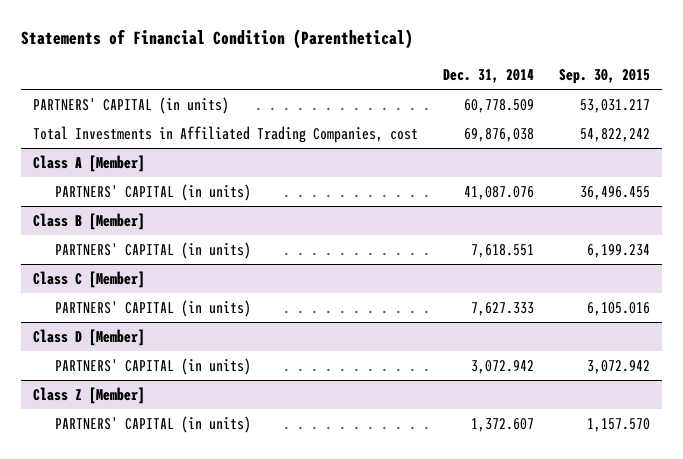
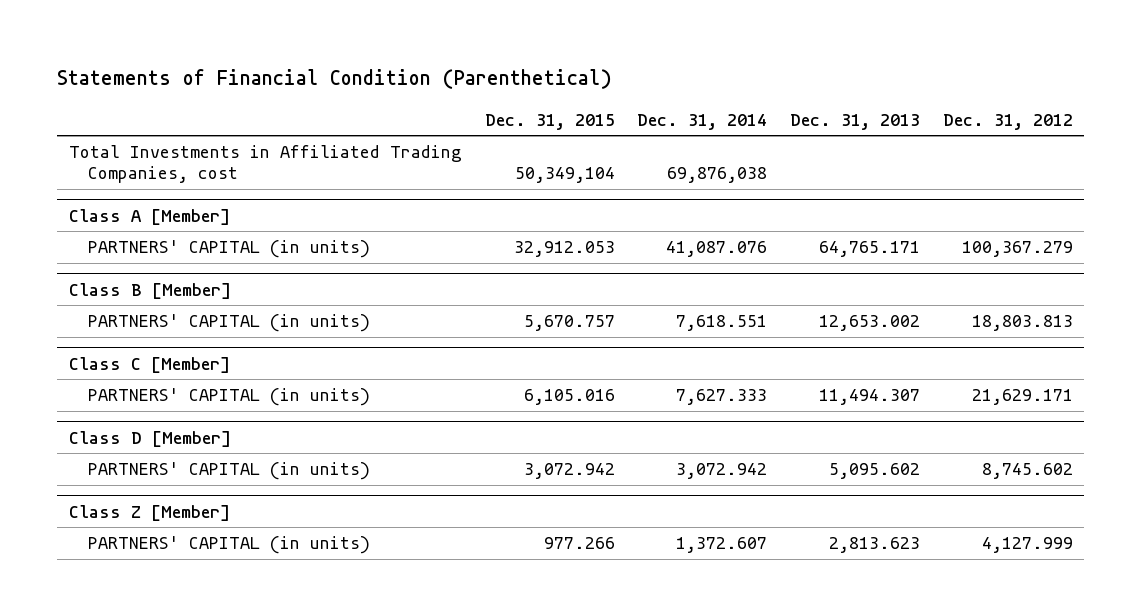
- | Dec. 31, 2014 | Sep. 30, 2015
+ | Dec. 31, 2015 | Dec. 31, 2014 | Dec. 31, 2013 | Dec. 31, 2012
- PARTNERS' CAPITAL (in units) | 60,778.509 | 53,031.217

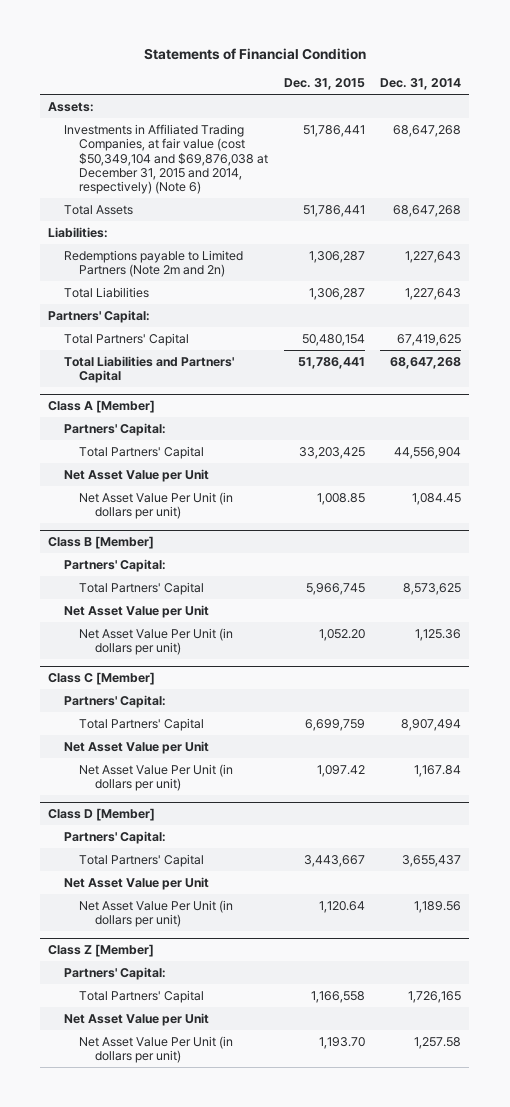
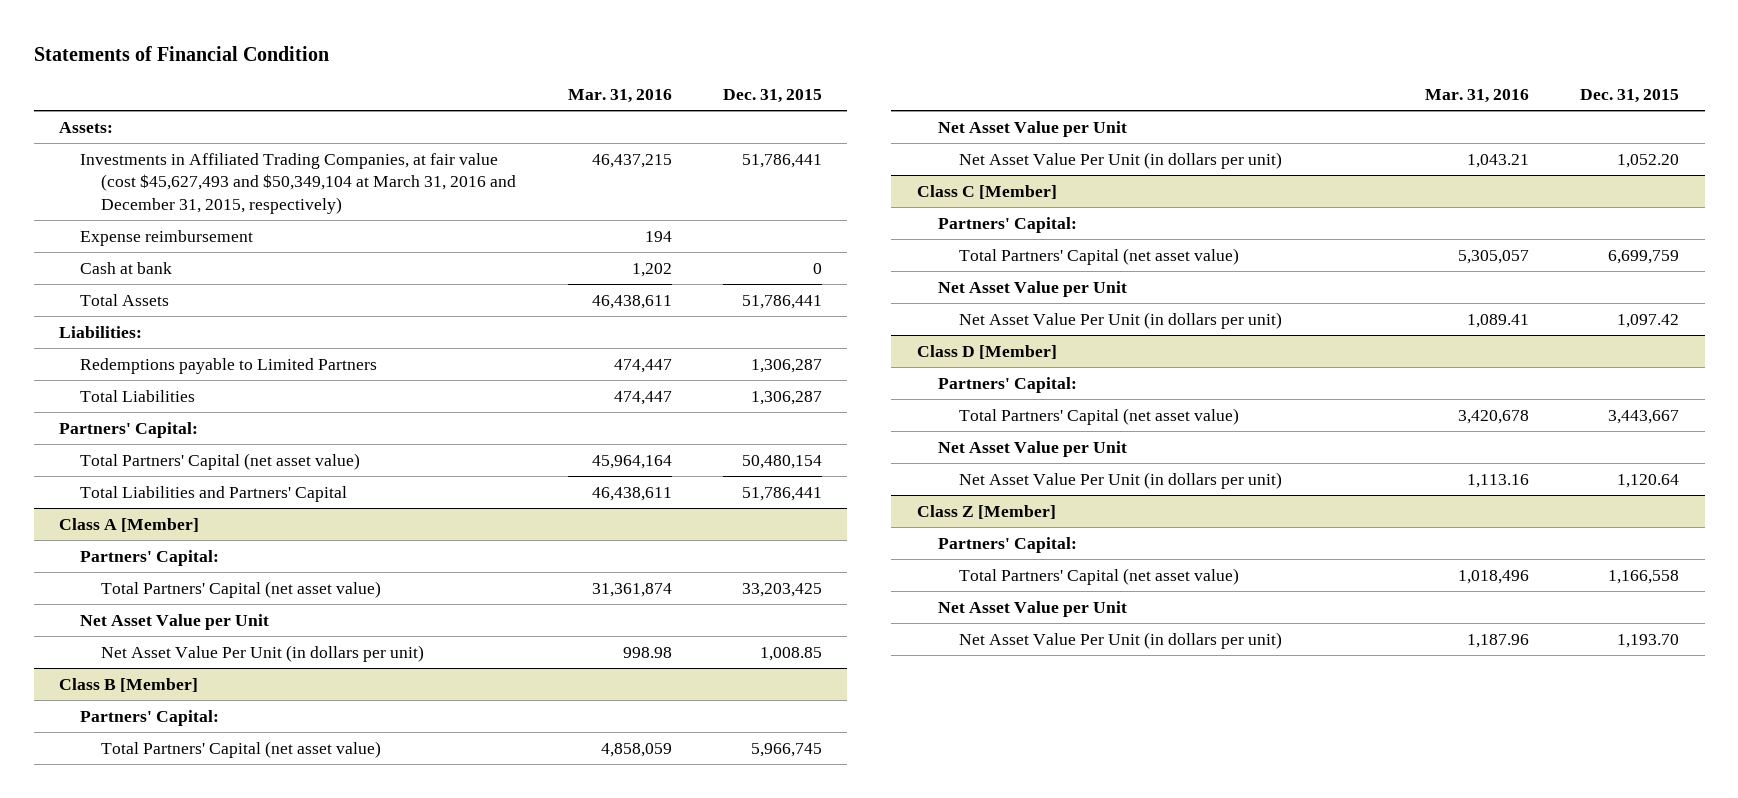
- | Dec. 31, 2015 | Dec. 31, 2014
+ | Mar. 31, 2016 | Dec. 31, 2015
- Investments in Affiliated Trading Companies, at fair value (cost $50,349,104 and $69,876,038 at December 31, 2015 and 2014, respectively) (Note 6) | 51,786,441 | 68,647,268
+ Investments in Affiliated Trading Companies, at fair value (cost $45,627,493 and $50,349,104 at March 31, 2016 and December 31, 2015, respectively) | 46,437,215 | 51,786,441
+ Expense reimbursement | 194 |
+ Cash at bank | 1,202 | 0
- Redemptions payable to Limited Partners (Note 2m and 2n) | 1,306,287 | 1,227,643
+ Redemptions payable to Limited Partners | 474,447 | 1,306,287
- Total Partners' Capital | 50,480,154 | 67,419,625
+ Total Partners' Capital (net asset value) | 45,964,164 | 50,480,154
@ Class A [Member]
- Total Partners' Capital | 33,203,425 | 44,556,904
+ Total Partners' Capital (net asset value) | 31,361,874 | 33,203,425
@ Class B [Member]
- Total Partners' Capital | 5,966,745 | 8,573,625
+ Total Partners' Capital (net asset value) | 4,858,059 | 5,966,745
@ Class C [Member]
- Total Partners' Capital | 6,699,759 | 8,907,494
+ Total Partners' Capital (net asset value) | 5,305,057 | 6,699,759
@ Class D [Member]
- Total Partners' Capital | 3,443,667 | 3,655,437
+ Total Partners' Capital (net asset value) | 3,420,678 | 3,443,667
@ Class Z [Member]
- Total Partners' Capital | 1,166,558 | 1,726,165
+ Total Partners' Capital (net asset value) | 1,018,496 | 1,166,558

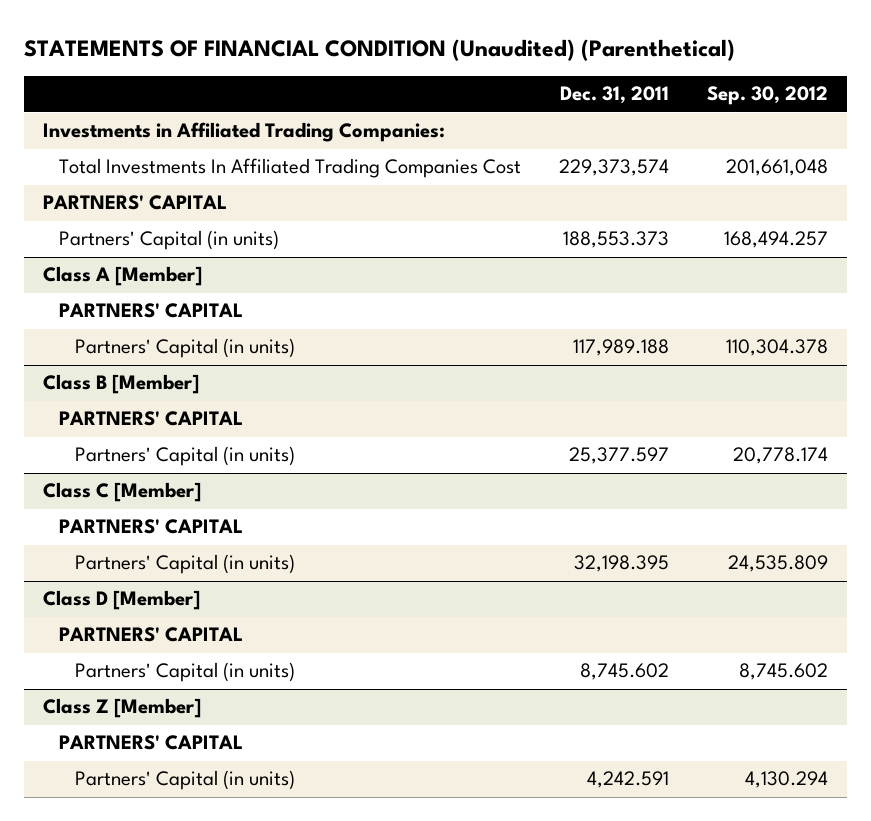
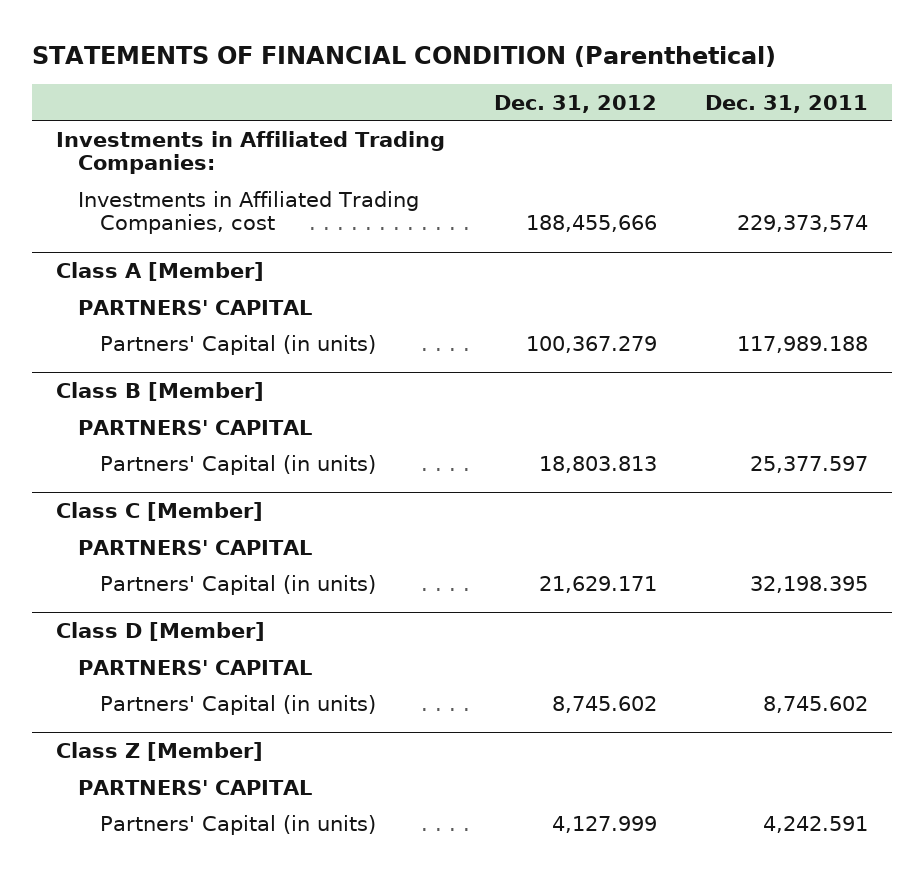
- STATEMENTS OF FINANCIAL CONDITION (Unaudited) (Parenthetical)
+ STATEMENTS OF FINANCIAL CONDITION (Parenthetical)
- | Dec. 31, 2011 | Sep. 30, 2012
+ | Dec. 31, 2012 | Dec. 31, 2011
- Total Investments In Affiliated Trading Companies Cost | 229,373,574 | 201,661,048
- PARTNERS' CAPITAL
- Partners' Capital (in units) | 188,553.373 | 168,494.257
+ Investments in Affiliated Trading Companies, cost | 188,455,666 | 229,373,574

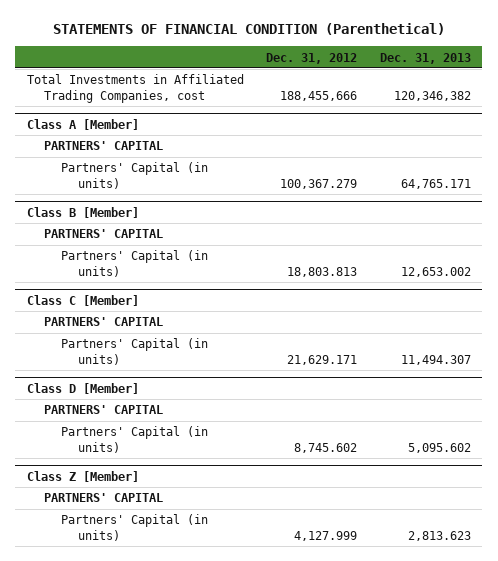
- | Dec. 31, 2012 | Dec. 31, 2011
+ | Dec. 31, 2012 | Dec. 31, 2013
- Investments in Affiliated Trading Companies:
- Investments in Affiliated Trading Companies, cost | 188,455,666 | 229,373,574
+ Total Investments in Affiliated Trading Companies, cost | 188,455,666 | 120,346,382

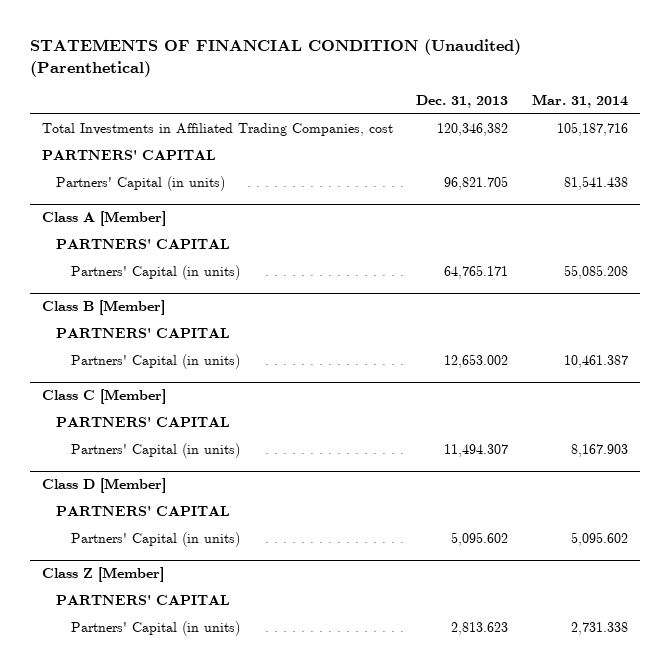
- STATEMENTS OF FINANCIAL CONDITION (Parenthetical)
+ STATEMENTS OF FINANCIAL CONDITION (Unaudited) (Parenthetical)
- | Dec. 31, 2012 | Dec. 31, 2013
+ | Dec. 31, 2013 | Mar. 31, 2014
+ PARTNERS' CAPITAL
+ Partners' Capital (in units) | 96,821.705 | 81,541.438

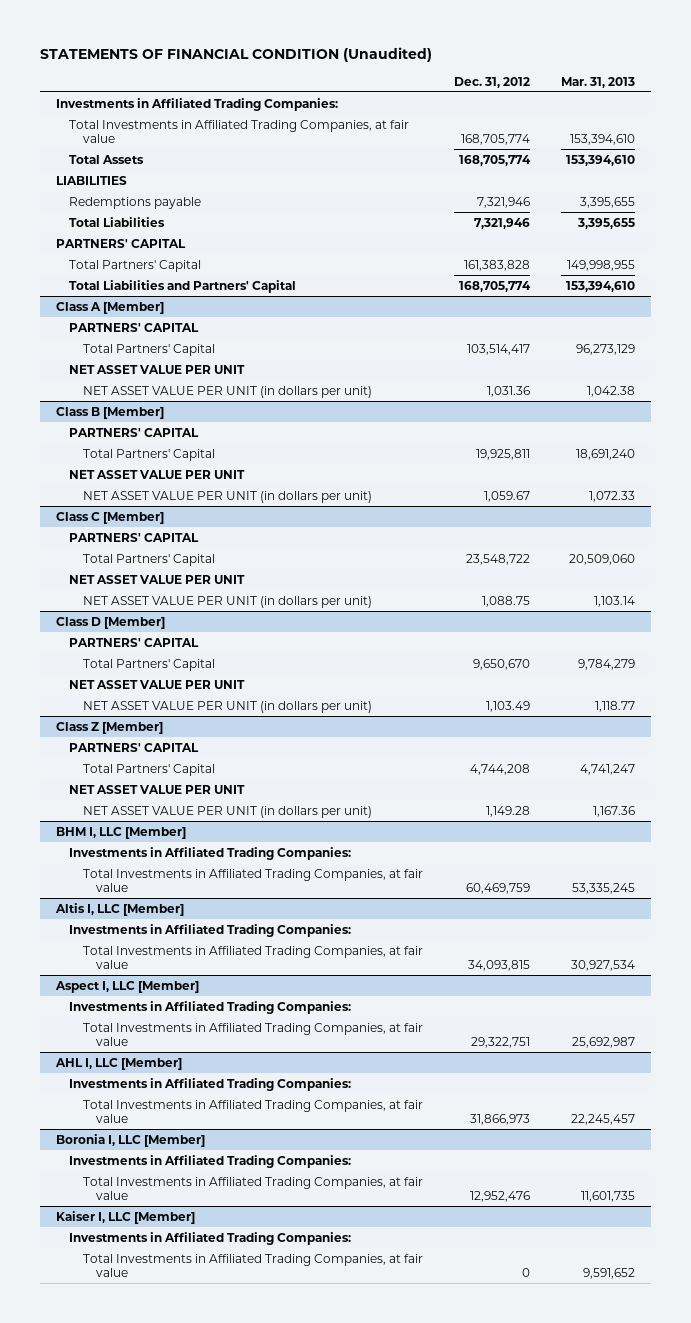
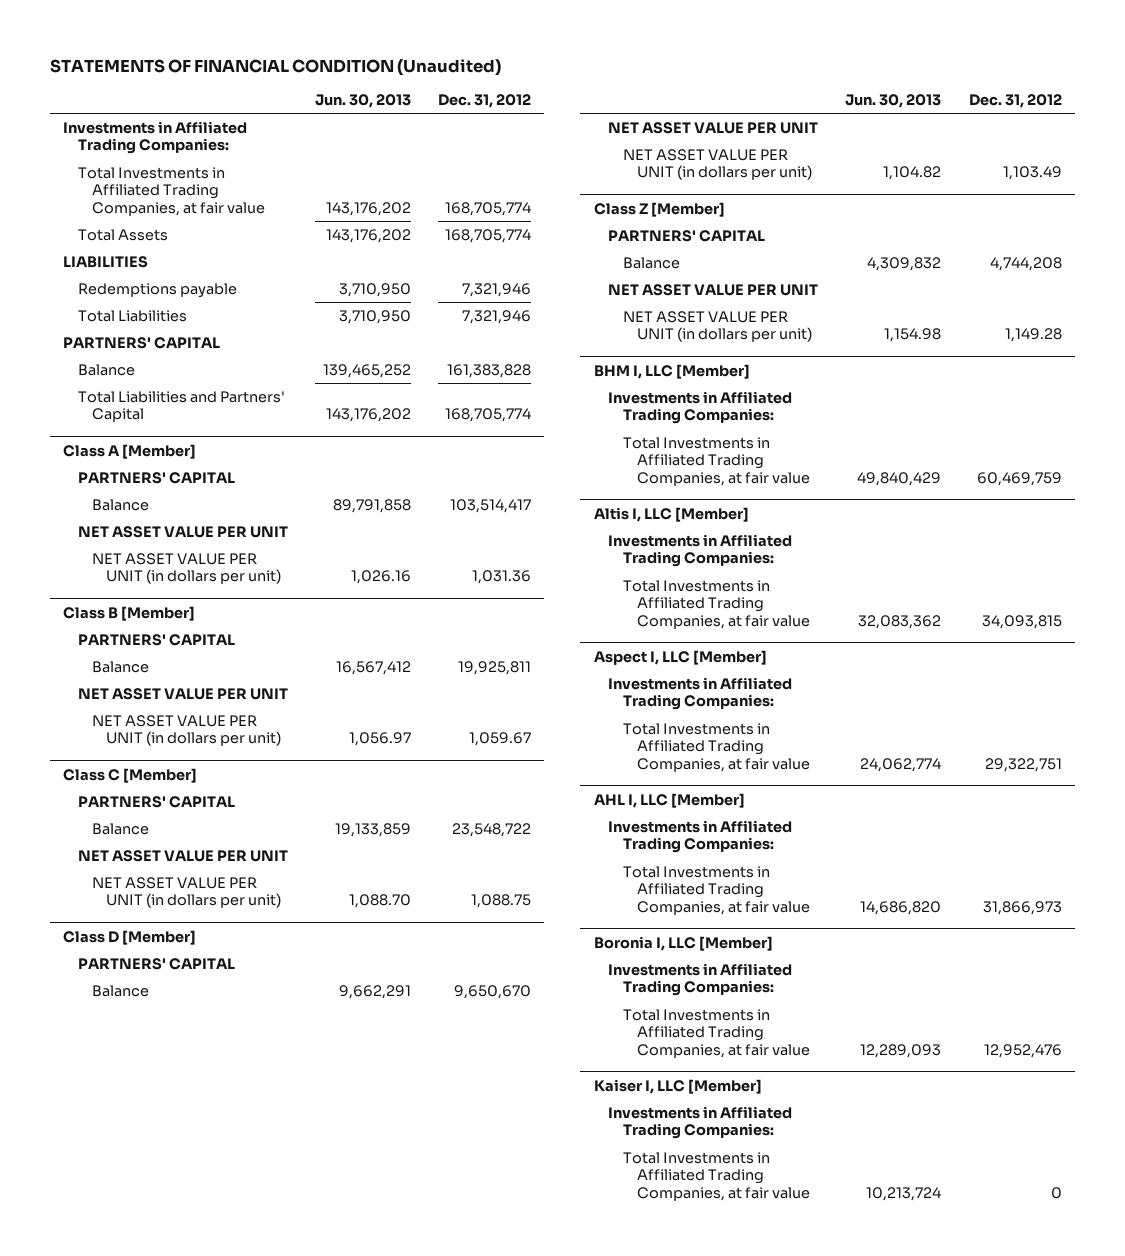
- | Dec. 31, 2012 | Mar. 31, 2013
+ | Jun. 30, 2013 | Dec. 31, 2012
- Total Partners' Capital | 161,383,828 | 149,998,955
+ Balance | 139,465,252 | 161,383,828
@ Class A [Member]
- Total Partners' Capital | 103,514,417 | 96,273,129
+ Balance | 89,791,858 | 103,514,417
@ Class B [Member]
- Total Partners' Capital | 19,925,811 | 18,691,240
+ Balance | 16,567,412 | 19,925,811
@ Class C [Member]
- Total Partners' Capital | 23,548,722 | 20,509,060
+ Balance | 19,133,859 | 23,548,722
@ Class D [Member]
- Total Partners' Capital | 9,650,670 | 9,784,279
+ Balance | 9,662,291 | 9,650,670
@ Class Z [Member]
- Total Partners' Capital | 4,744,208 | 4,741,247
+ Balance | 4,309,832 | 4,744,208

